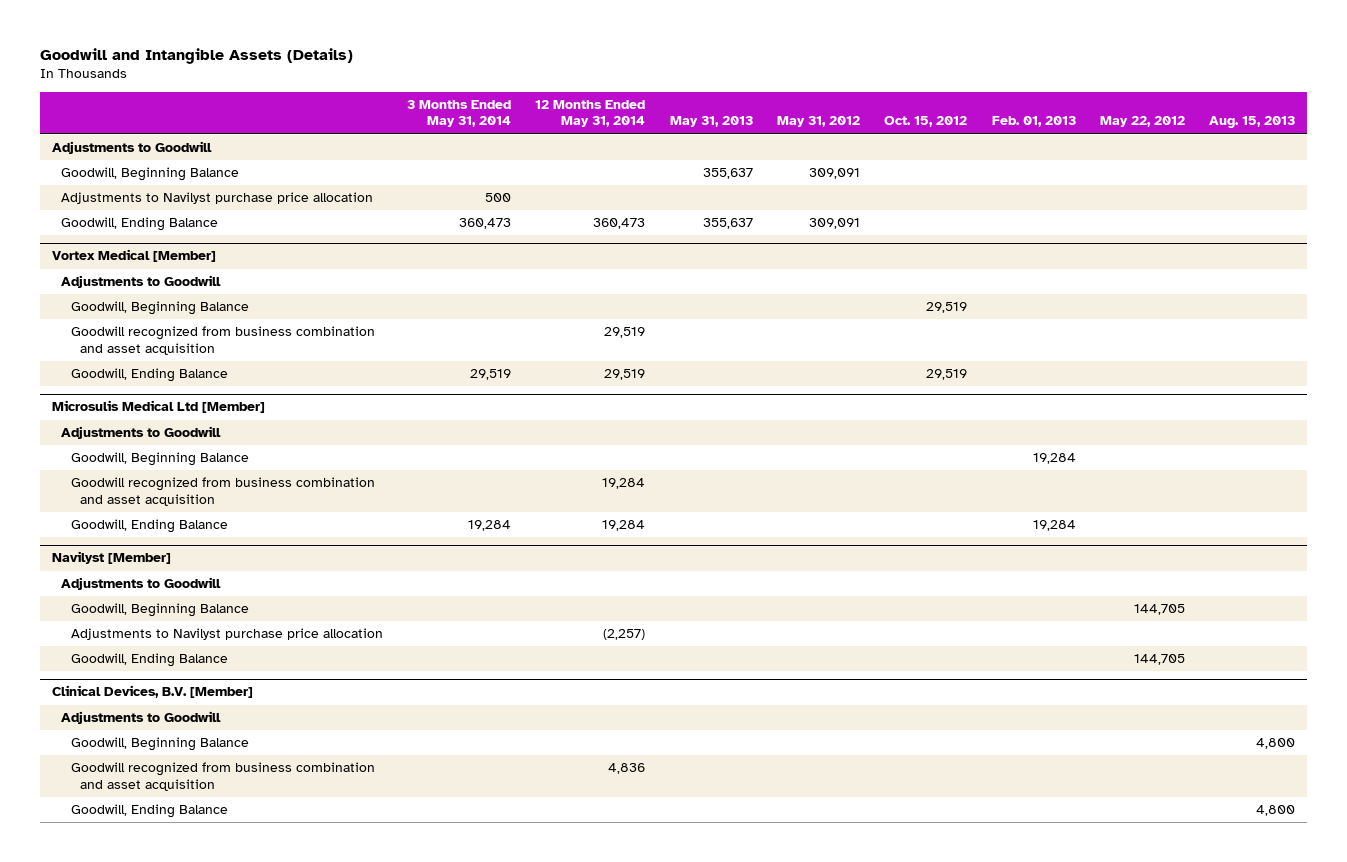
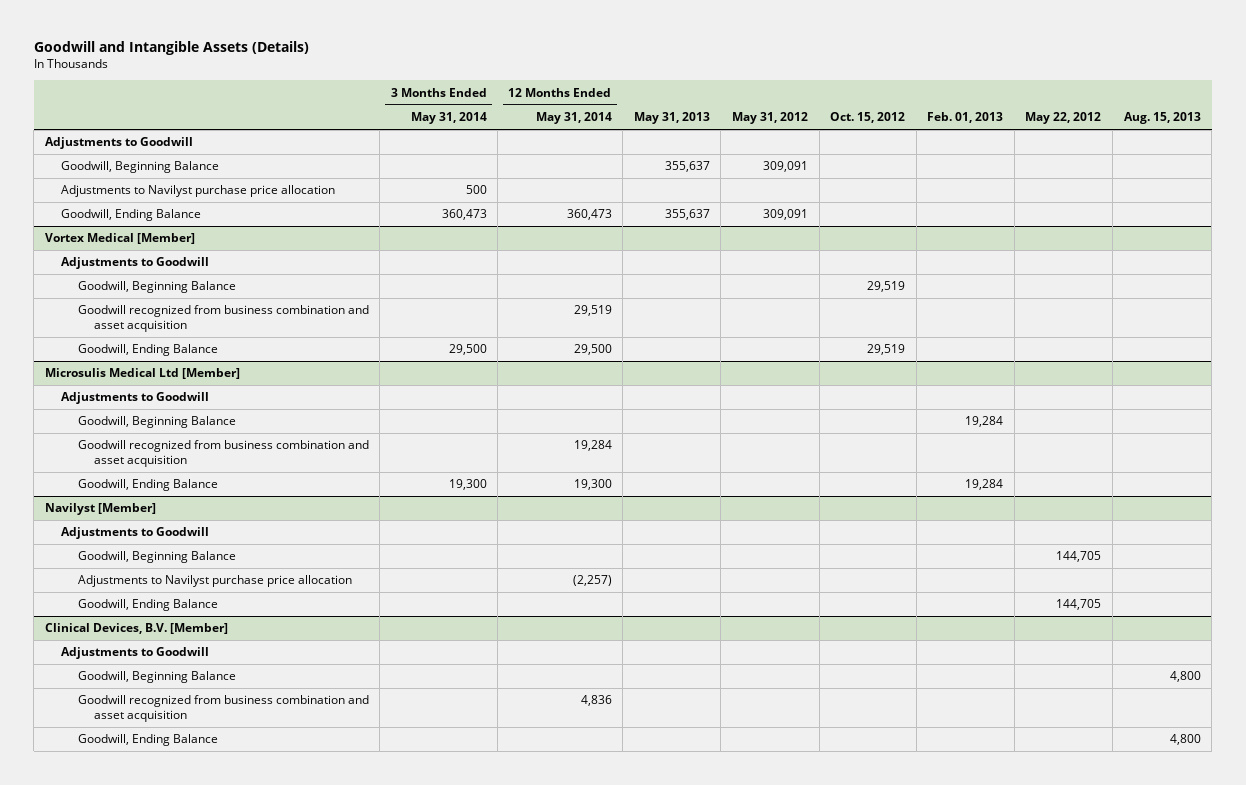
@ Vortex Medical [Member]
- Goodwill, Ending Balance | 29,519 | 29,519 | | | 29,519 | | |
+ Goodwill, Ending Balance | 29,500 | 29,500 | | | 29,519 | | |
@ Microsulis Medical Ltd [Member]
- Goodwill, Ending Balance | 19,284 | 19,284 | | | | 19,284 | |
+ Goodwill, Ending Balance | 19,300 | 19,300 | | | | 19,284 | |

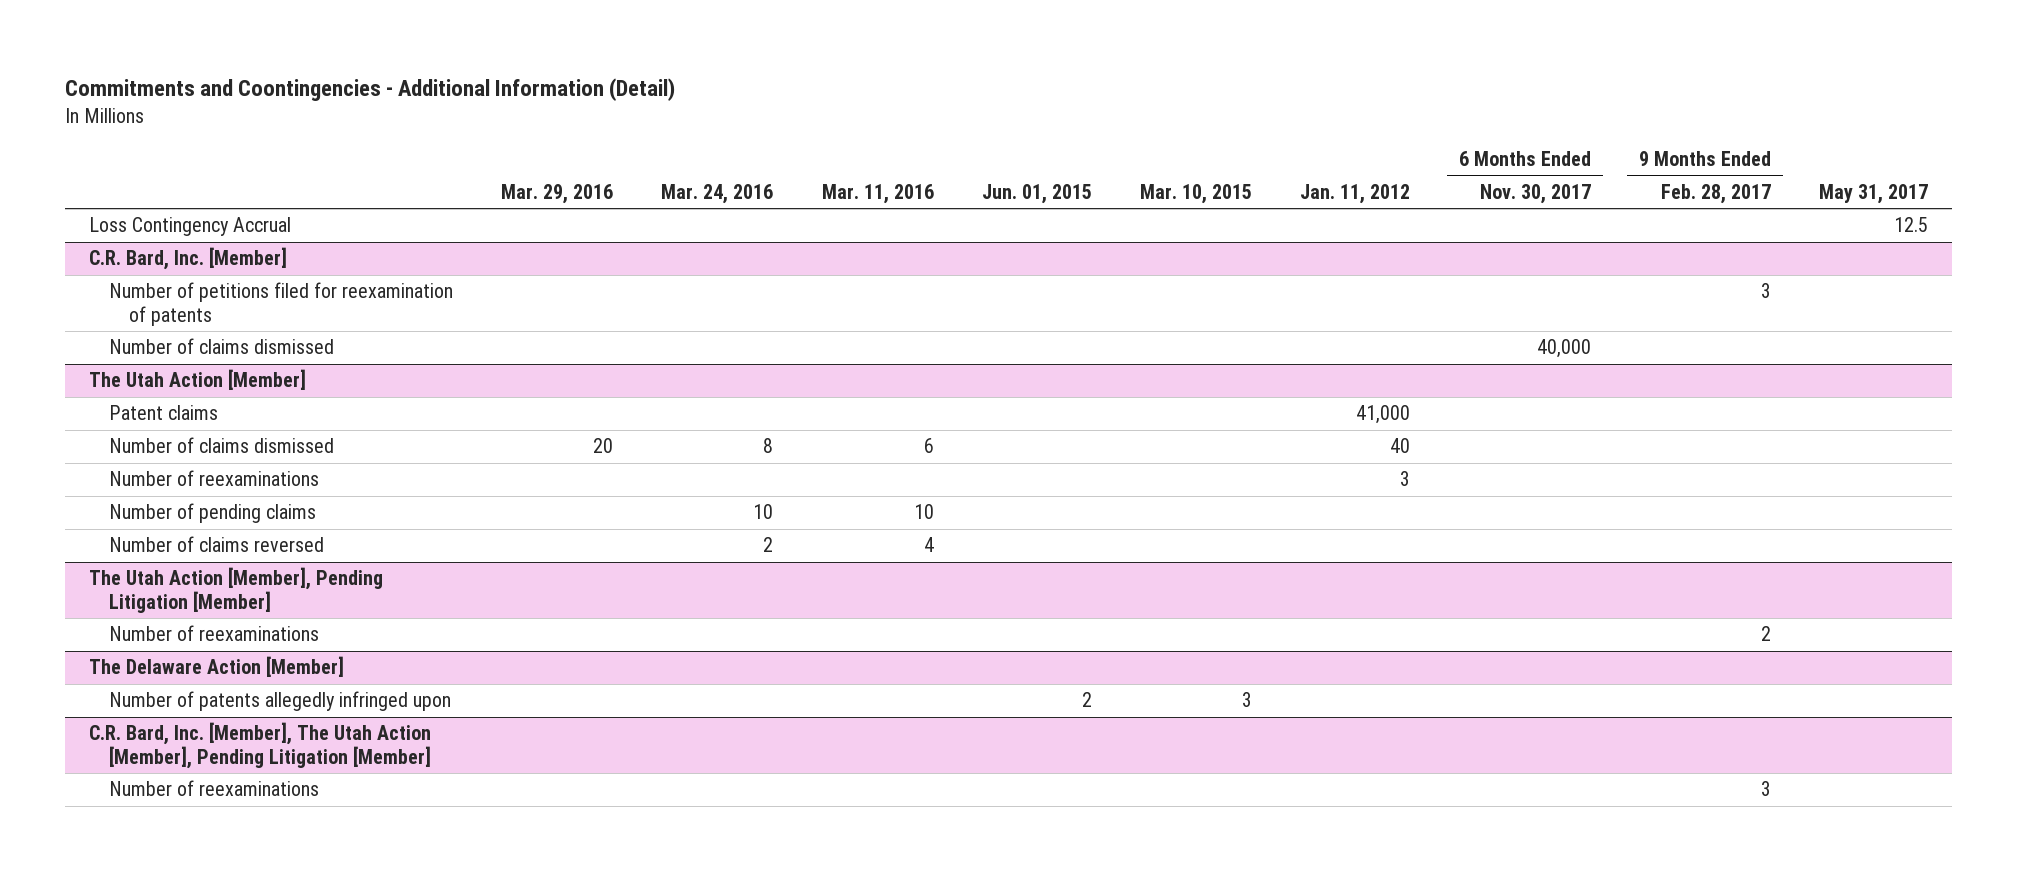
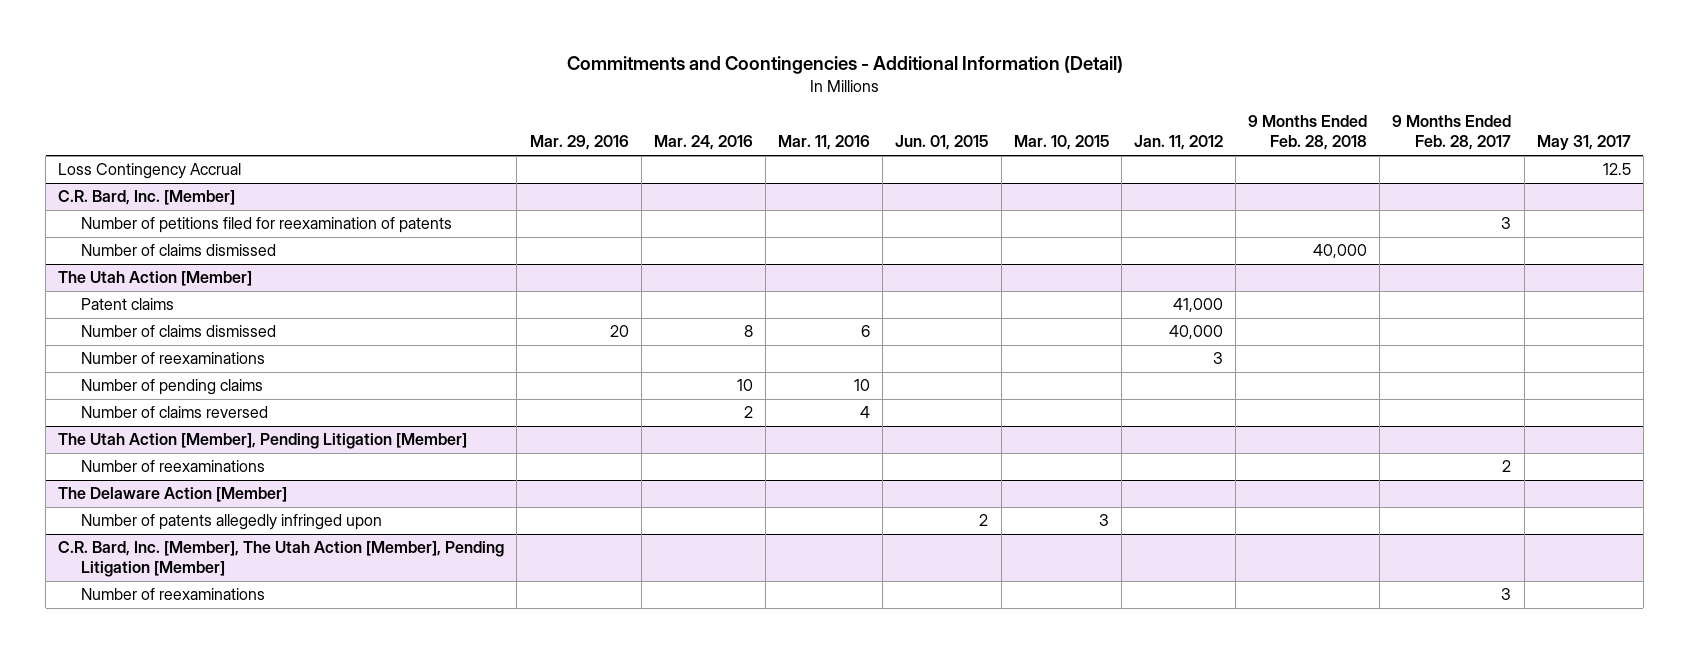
- | Mar. 29, 2016 | Mar. 24, 2016 | Mar. 11, 2016 | Jun. 01, 2015 | Mar. 10, 2015 | Jan. 11, 2012 | 6 Months Ended Nov. 30, 2017 | 9 Months Ended Feb. 28, 2017 | May 31, 2017
+ | Mar. 29, 2016 | Mar. 24, 2016 | Mar. 11, 2016 | Jun. 01, 2015 | Mar. 10, 2015 | Jan. 11, 2012 | 9 Months Ended Feb. 28, 2018 | 9 Months Ended Feb. 28, 2017 | May 31, 2017
@ The Utah Action [Member]
- Number of claims dismissed | 20 | 8 | 6 | | | 40 | | |
+ Number of claims dismissed | 20 | 8 | 6 | | | 40,000 | | |

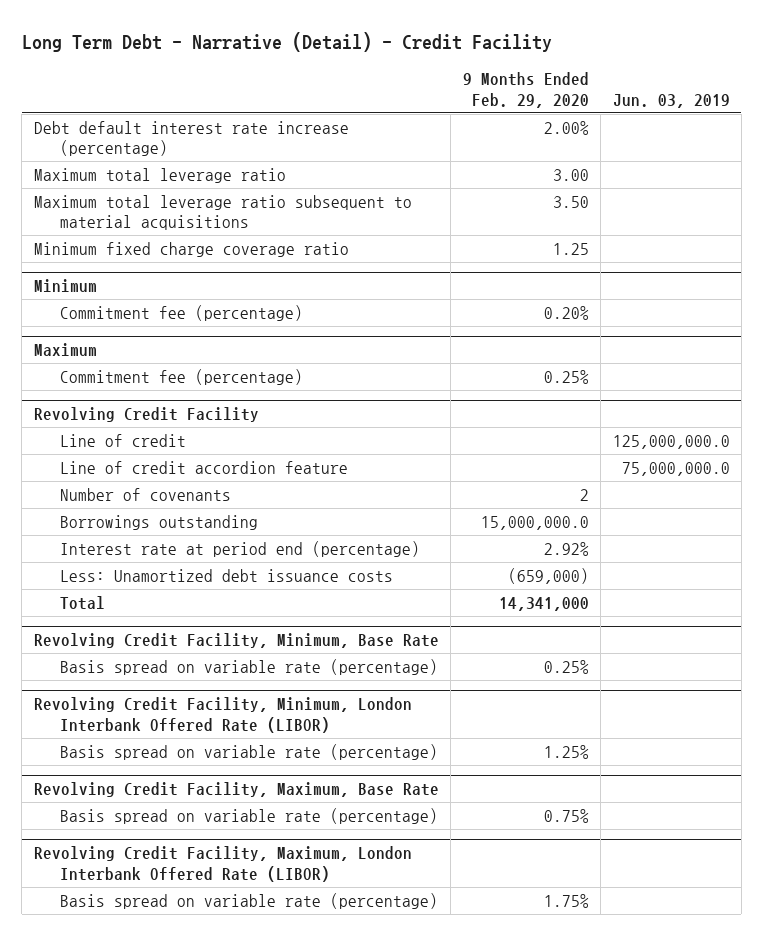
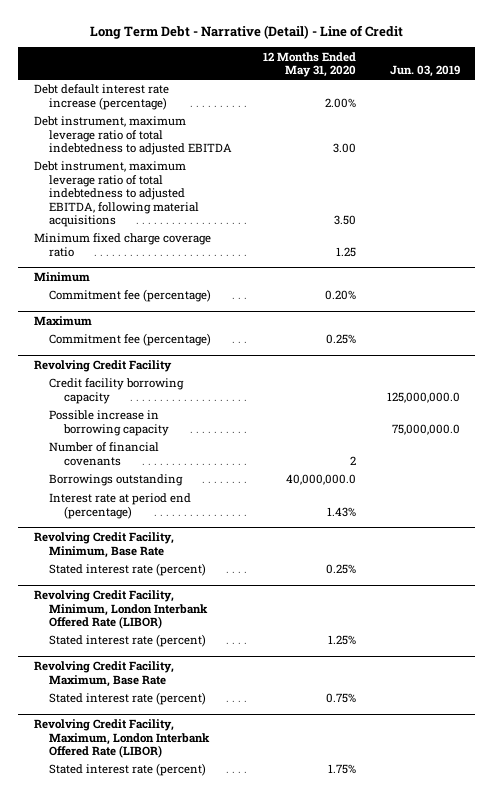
- Long Term Debt - Narrative (Detail) - Credit Facility
+ Long Term Debt - Narrative (Detail) - Line of Credit
- | 9 Months Ended Feb. 29, 2020 | Jun. 03, 2019
+ | 12 Months Ended May 31, 2020 | Jun. 03, 2019
- Maximum total leverage ratio | 3.00 |
- Maximum total leverage ratio subsequent to material acquisitions | 3.50 |
+ Debt instrument, maximum leverage ratio of total indebtedness to adjusted EBITDA | 3.00 |
+ Debt instrument, maximum leverage ratio of total indebtedness to adjusted EBITDA, following material acquisitions | 3.50 |
@ Revolving Credit Facility
- Line of credit | | 125,000,000.0
- Line of credit accordion feature | | 75,000,000.0
- Number of covenants | 2 |
+ Credit facility borrowing capacity | | 125,000,000.0
+ Possible increase in borrowing capacity | | 75,000,000.0
+ Number of financial covenants | 2 |
- Less: Unamortized debt issuance costs | (659,000) |
- Total | 14,341,000 |
@ Revolving Credit Facility, Minimum, Base Rate
- Basis spread on variable rate (percentage) | 0.25% |
+ Stated interest rate (percent) | 0.25% |
@ Revolving Credit Facility, Minimum, London Interbank Offered Rate (LIBOR)
- Basis spread on variable rate (percentage) | 1.25% |
+ Stated interest rate (percent) | 1.25% |
@ Revolving Credit Facility, Maximum, Base Rate
- Basis spread on variable rate (percentage) | 0.75% |
+ Stated interest rate (percent) | 0.75% |
@ Revolving Credit Facility, Maximum, London Interbank Offered Rate (LIBOR)
- Basis spread on variable rate (percentage) | 1.75% |
+ Stated interest rate (percent) | 1.75% |

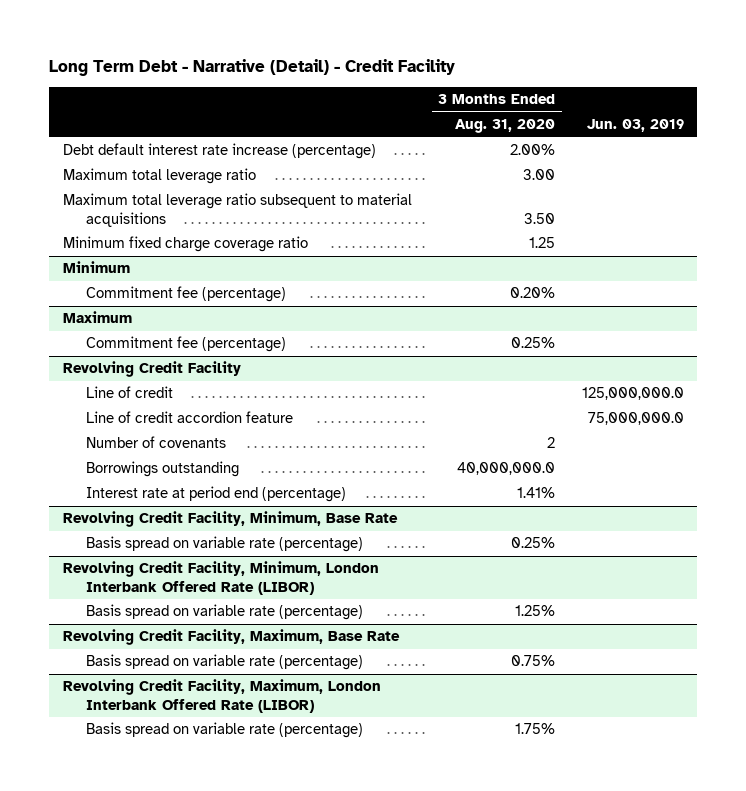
- Long Term Debt - Narrative (Detail) - Line of Credit
+ Long Term Debt - Narrative (Detail) - Credit Facility
- | 12 Months Ended May 31, 2020 | Jun. 03, 2019
+ | 3 Months Ended Aug. 31, 2020 | Jun. 03, 2019
- Debt instrument, maximum leverage ratio of total indebtedness to adjusted EBITDA | 3.00 |
- Debt instrument, maximum leverage ratio of total indebtedness to adjusted EBITDA, following material acquisitions | 3.50 |
+ Maximum total leverage ratio | 3.00 |
+ Maximum total leverage ratio subsequent to material acquisitions | 3.50 |
@ Revolving Credit Facility
- Credit facility borrowing capacity | | 125,000,000.0
- Possible increase in borrowing capacity | | 75,000,000.0
- Number of financial covenants | 2 |
+ Line of credit | | 125,000,000.0
+ Line of credit accordion feature | | 75,000,000.0
+ Number of covenants | 2 |
@ Revolving Credit Facility, Minimum, Base Rate
- Stated interest rate (percent) | 0.25% |
+ Basis spread on variable rate (percentage) | 0.25% |
@ Revolving Credit Facility, Minimum, London Interbank Offered Rate (LIBOR)
- Stated interest rate (percent) | 1.25% |
+ Basis spread on variable rate (percentage) | 1.25% |
@ Revolving Credit Facility, Maximum, Base Rate
- Stated interest rate (percent) | 0.75% |
+ Basis spread on variable rate (percentage) | 0.75% |
@ Revolving Credit Facility, Maximum, London Interbank Offered Rate (LIBOR)
- Stated interest rate (percent) | 1.75% |
+ Basis spread on variable rate (percentage) | 1.75% |

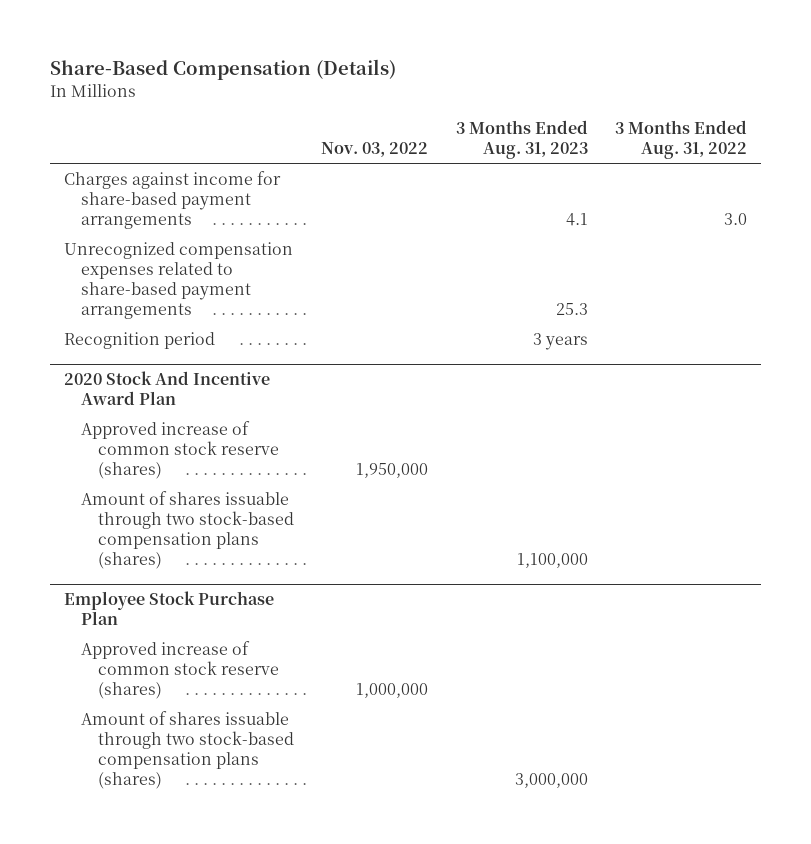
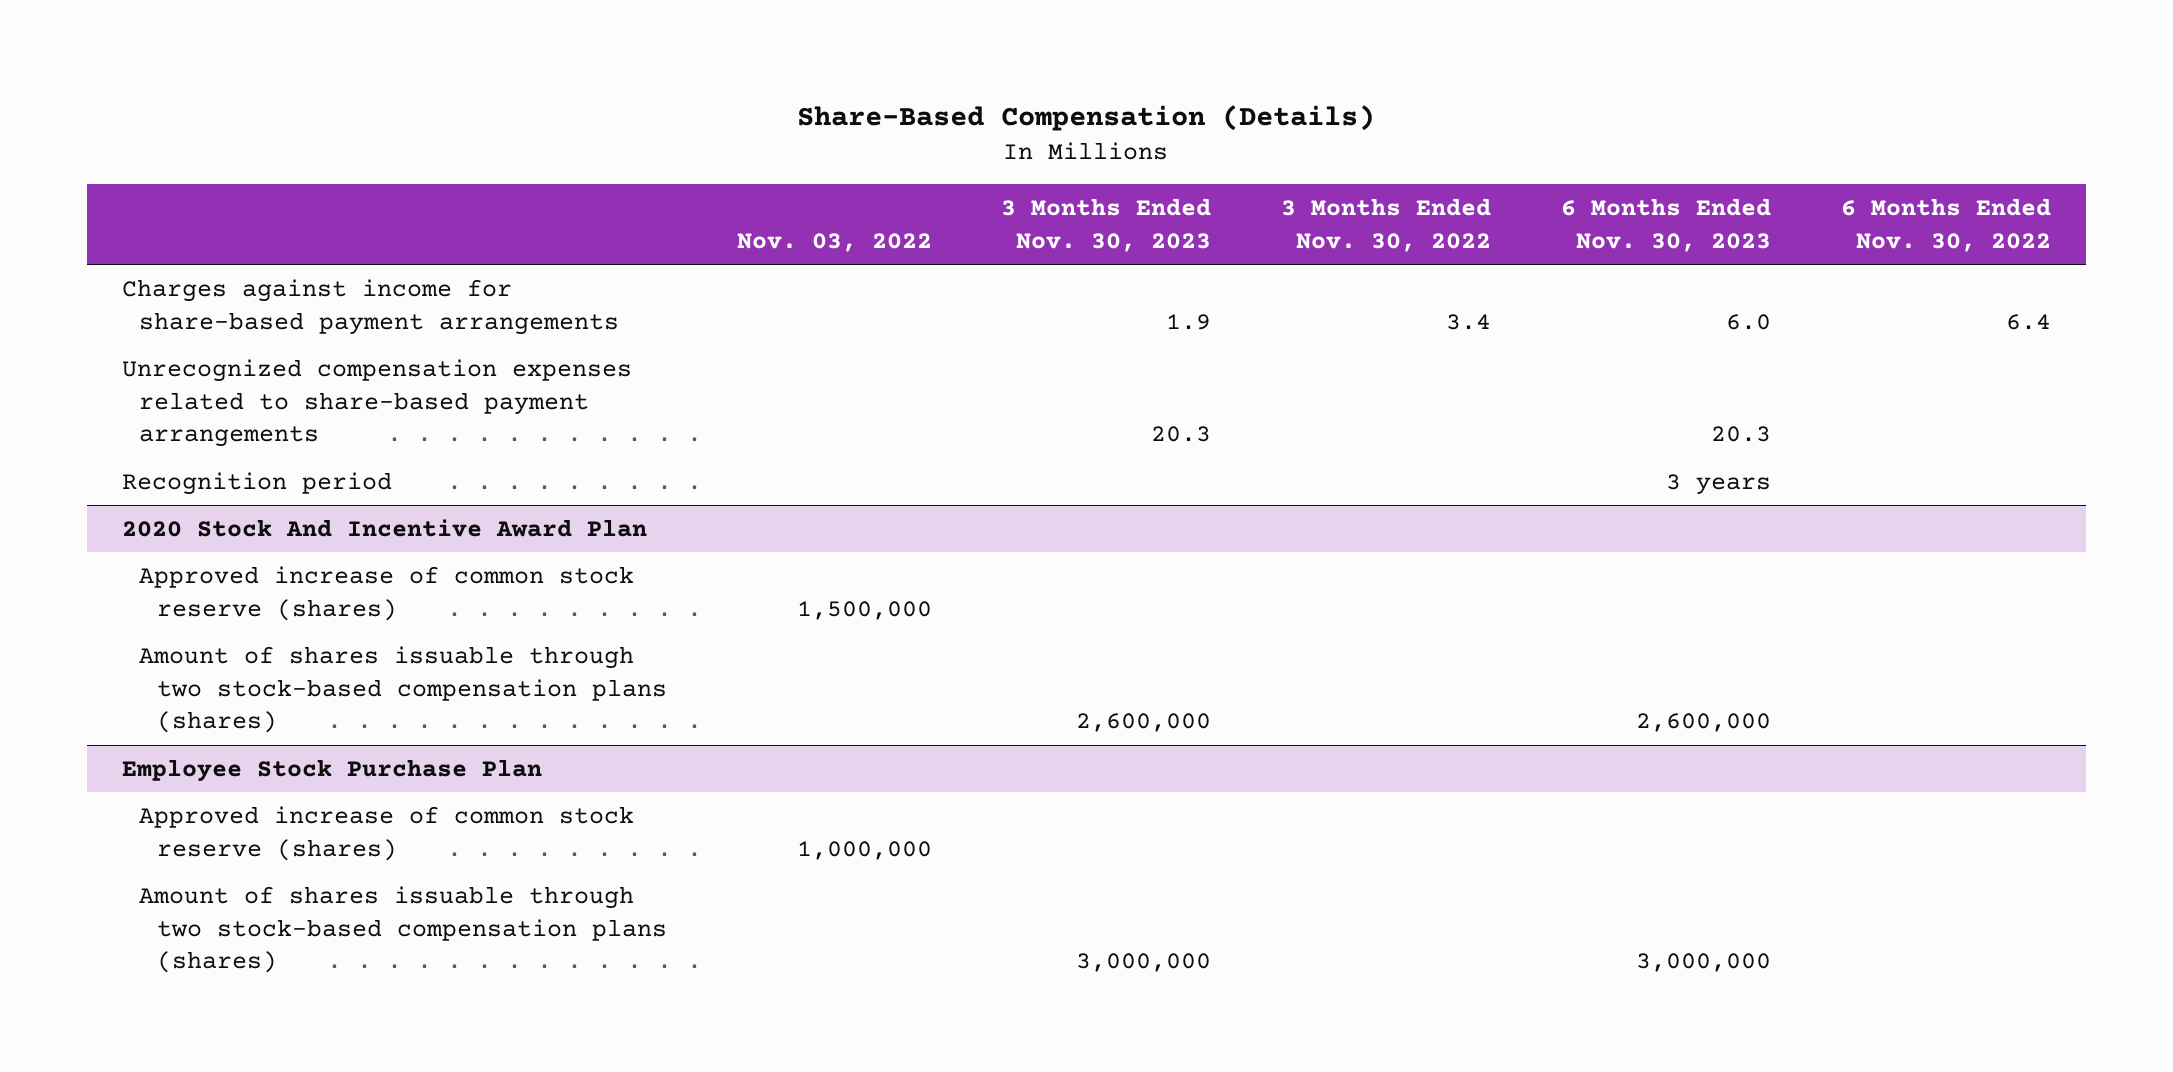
- | Nov. 03, 2022 | 3 Months Ended Aug. 31, 2023 | 3 Months Ended Aug. 31, 2022
+ | Nov. 03, 2022 | 3 Months Ended Nov. 30, 2023 | 3 Months Ended Nov. 30, 2022 | 6 Months Ended Nov. 30, 2023 | 6 Months Ended Nov. 30, 2022
@ 2020 Stock And Incentive Award Plan
- Approved increase of common stock reserve (shares) | 1,950,000 | |
+ Approved increase of common stock reserve (shares) | 1,500,000 | | | |

